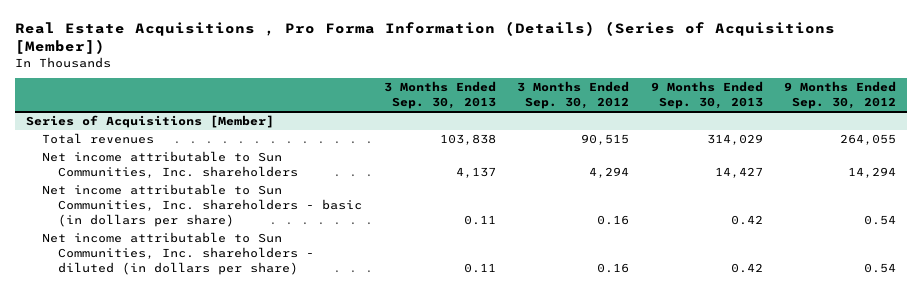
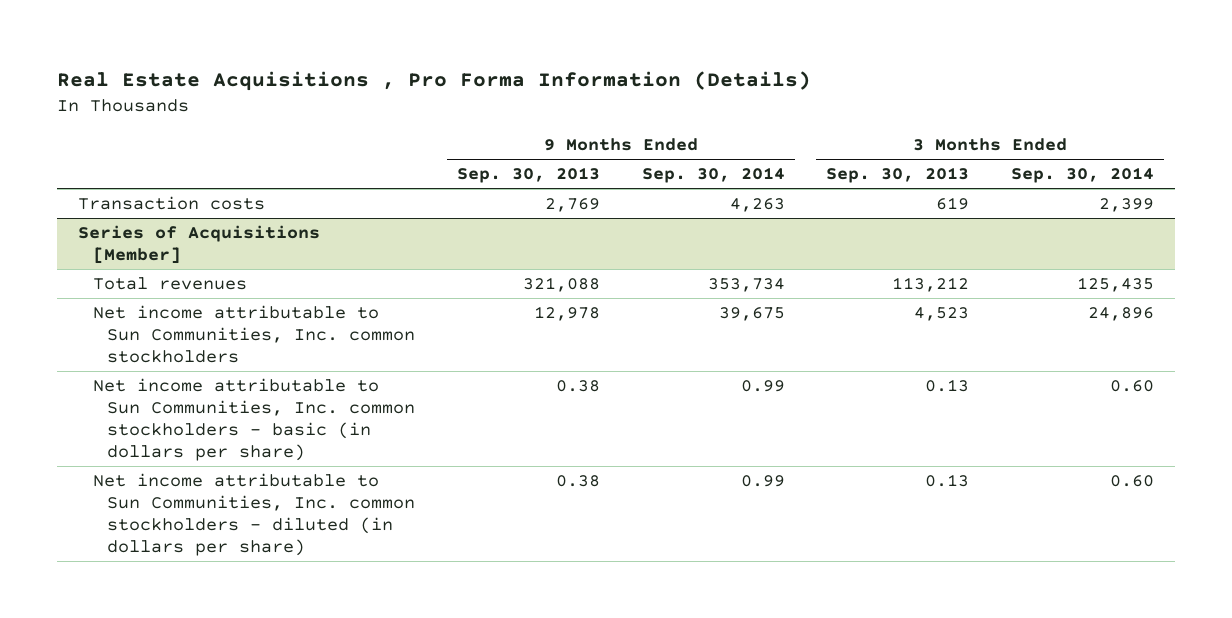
- Real Estate Acquisitions , Pro Forma Information (Details) (Series of Acquisitions [Member])
+ Real Estate Acquisitions , Pro Forma Information (Details)
- | 3 Months Ended Sep. 30, 2013 | 3 Months Ended Sep. 30, 2012 | 9 Months Ended Sep. 30, 2013 | 9 Months Ended Sep. 30, 2012
+ | 9 Months Ended Sep. 30, 2013 | 9 Months Ended Sep. 30, 2014 | 3 Months Ended Sep. 30, 2013 | 3 Months Ended Sep. 30, 2014
+ Transaction costs | 2,769 | 4,263 | 619 | 2,399
@ Series of Acquisitions [Member]
- Total revenues | 103,838 | 90,515 | 314,029 | 264,055
- Net income attributable to Sun Communities, Inc. shareholders | 4,137 | 4,294 | 14,427 | 14,294
- Net income attributable to Sun Communities, Inc. shareholders - basic (in dollars per share) | 0.11 | 0.16 | 0.42 | 0.54
- Net income attributable to Sun Communities, Inc. shareholders - diluted (in dollars per share) | 0.11 | 0.16 | 0.42 | 0.54
+ Total revenues | 321,088 | 353,734 | 113,212 | 125,435
+ Net income attributable to Sun Communities, Inc. common stockholders | 12,978 | 39,675 | 4,523 | 24,896
+ Net income attributable to Sun Communities, Inc. common stockholders - basic (in dollars per share) | 0.38 | 0.99 | 0.13 | 0.60
+ Net income attributable to Sun Communities, Inc. common stockholders - diluted (in dollars per share) | 0.38 | 0.99 | 0.13 | 0.60

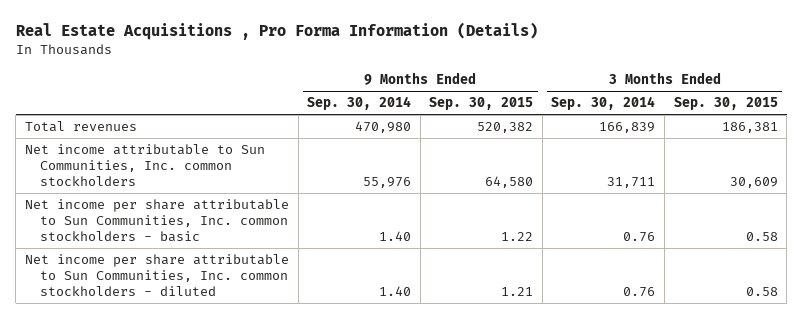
- | 9 Months Ended Sep. 30, 2013 | 9 Months Ended Sep. 30, 2014 | 3 Months Ended Sep. 30, 2013 | 3 Months Ended Sep. 30, 2014
+ | 9 Months Ended Sep. 30, 2014 | 9 Months Ended Sep. 30, 2015 | 3 Months Ended Sep. 30, 2014 | 3 Months Ended Sep. 30, 2015
- Transaction costs | 2,769 | 4,263 | 619 | 2,399
- Series of Acquisitions [Member]
- Total revenues | 321,088 | 353,734 | 113,212 | 125,435
- Net income attributable to Sun Communities, Inc. common stockholders | 12,978 | 39,675 | 4,523 | 24,896
- Net income attributable to Sun Communities, Inc. common stockholders - basic (in dollars per share) | 0.38 | 0.99 | 0.13 | 0.60
- Net income attributable to Sun Communities, Inc. common stockholders - diluted (in dollars per share) | 0.38 | 0.99 | 0.13 | 0.60
+ Total revenues | 470,980 | 520,382 | 166,839 | 186,381
+ Net income attributable to Sun Communities, Inc. common stockholders | 55,976 | 64,580 | 31,711 | 30,609
+ Net income per share attributable to Sun Communities, Inc. common stockholders - basic | 1.40 | 1.22 | 0.76 | 0.58
+ Net income per share attributable to Sun Communities, Inc. common stockholders - diluted | 1.40 | 1.21 | 0.76 | 0.58

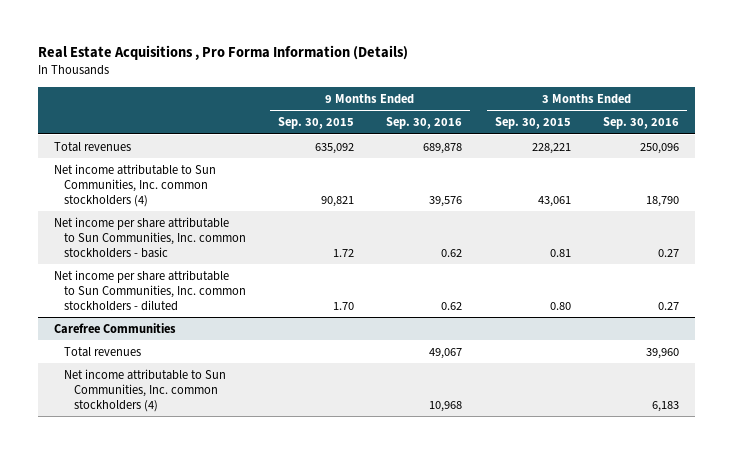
- | 9 Months Ended Sep. 30, 2014 | 9 Months Ended Sep. 30, 2015 | 3 Months Ended Sep. 30, 2014 | 3 Months Ended Sep. 30, 2015
+ | 9 Months Ended Sep. 30, 2015 | 9 Months Ended Sep. 30, 2016 | 3 Months Ended Sep. 30, 2015 | 3 Months Ended Sep. 30, 2016
- Total revenues | 470,980 | 520,382 | 166,839 | 186,381
- Net income attributable to Sun Communities, Inc. common stockholders | 55,976 | 64,580 | 31,711 | 30,609
- Net income per share attributable to Sun Communities, Inc. common stockholders - basic | 1.40 | 1.22 | 0.76 | 0.58
- Net income per share attributable to Sun Communities, Inc. common stockholders - diluted | 1.40 | 1.21 | 0.76 | 0.58
+ Total revenues | 635,092 | 689,878 | 228,221 | 250,096
+ Net income attributable to Sun Communities, Inc. common stockholders (4) | 90,821 | 39,576 | 43,061 | 18,790
+ Net income per share attributable to Sun Communities, Inc. common stockholders - basic | 1.72 | 0.62 | 0.81 | 0.27
+ Net income per share attributable to Sun Communities, Inc. common stockholders - diluted | 1.70 | 0.62 | 0.80 | 0.27
+ Carefree Communities
+ Total revenues | | 49,067 | | 39,960
+ Net income attributable to Sun Communities, Inc. common stockholders (4) | | 10,968 | | 6,183

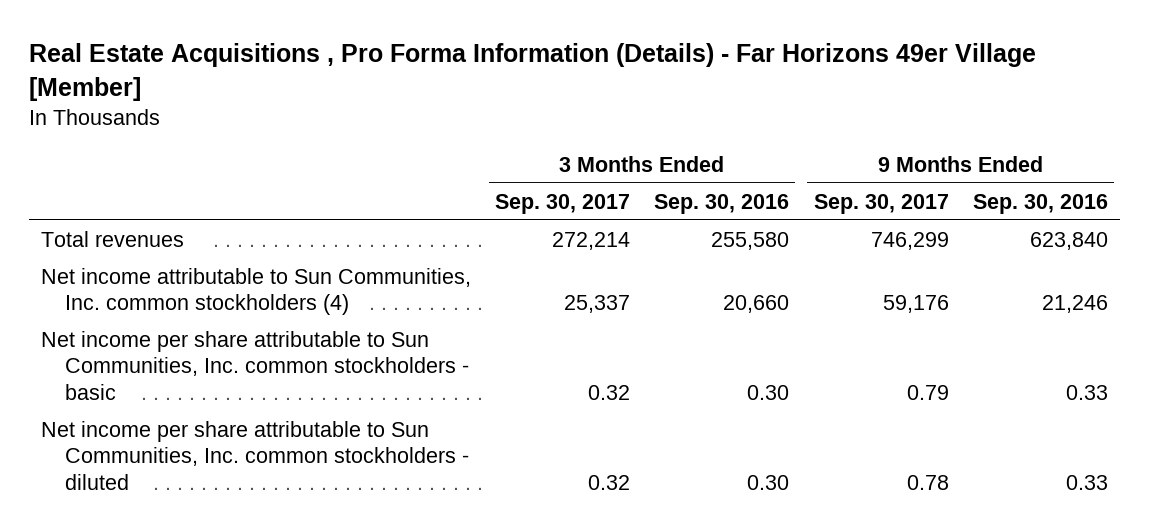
- Real Estate Acquisitions , Pro Forma Information (Details)
+ Real Estate Acquisitions , Pro Forma Information (Details) - Far Horizons 49er Village [Member]
- | 9 Months Ended Sep. 30, 2015 | 9 Months Ended Sep. 30, 2016 | 3 Months Ended Sep. 30, 2015 | 3 Months Ended Sep. 30, 2016
+ | 3 Months Ended Sep. 30, 2017 | 3 Months Ended Sep. 30, 2016 | 9 Months Ended Sep. 30, 2017 | 9 Months Ended Sep. 30, 2016
- Total revenues | 635,092 | 689,878 | 228,221 | 250,096
- Net income attributable to Sun Communities, Inc. common stockholders (4) | 90,821 | 39,576 | 43,061 | 18,790
- Net income per share attributable to Sun Communities, Inc. common stockholders - basic | 1.72 | 0.62 | 0.81 | 0.27
- Net income per share attributable to Sun Communities, Inc. common stockholders - diluted | 1.70 | 0.62 | 0.80 | 0.27
- Carefree Communities
- Total revenues | | 49,067 | | 39,960
- Net income attributable to Sun Communities, Inc. common stockholders (4) | | 10,968 | | 6,183
+ Total revenues | 272,214 | 255,580 | 746,299 | 623,840
+ Net income attributable to Sun Communities, Inc. common stockholders (4) | 25,337 | 20,660 | 59,176 | 21,246
+ Net income per share attributable to Sun Communities, Inc. common stockholders - basic | 0.32 | 0.30 | 0.79 | 0.33
+ Net income per share attributable to Sun Communities, Inc. common stockholders - diluted | 0.32 | 0.30 | 0.78 | 0.33

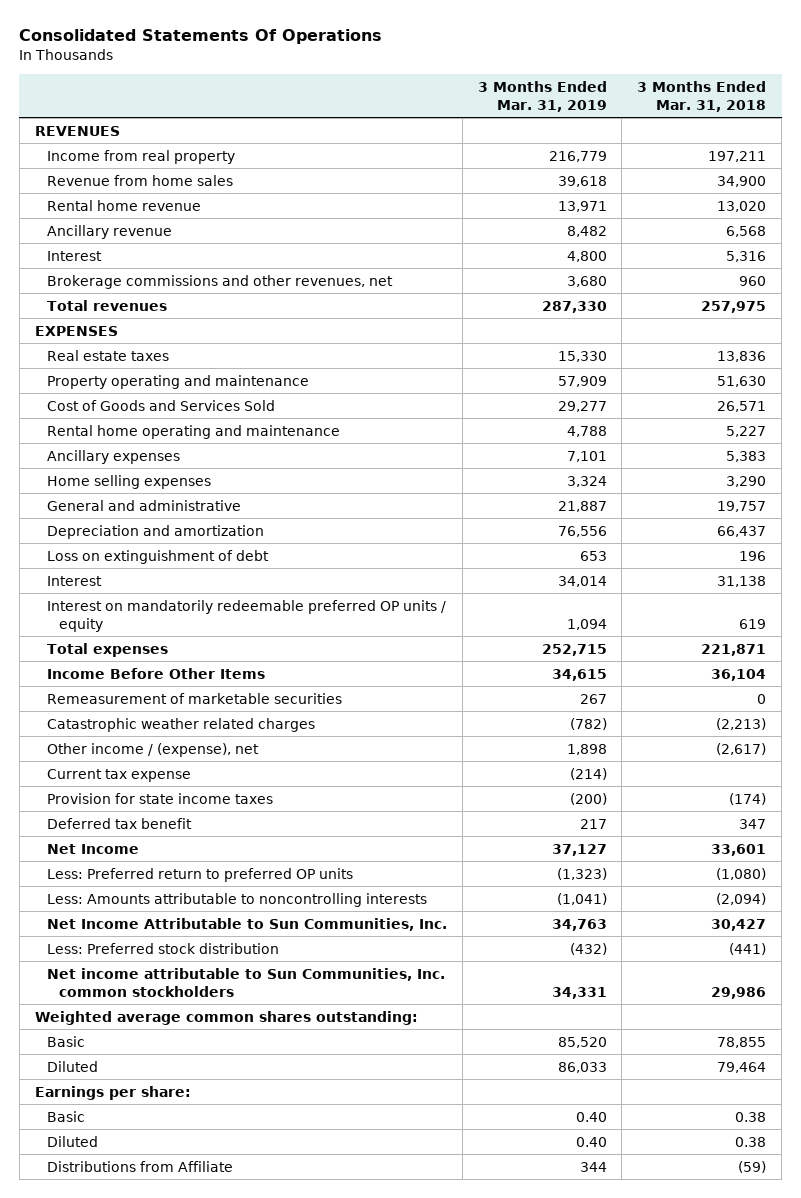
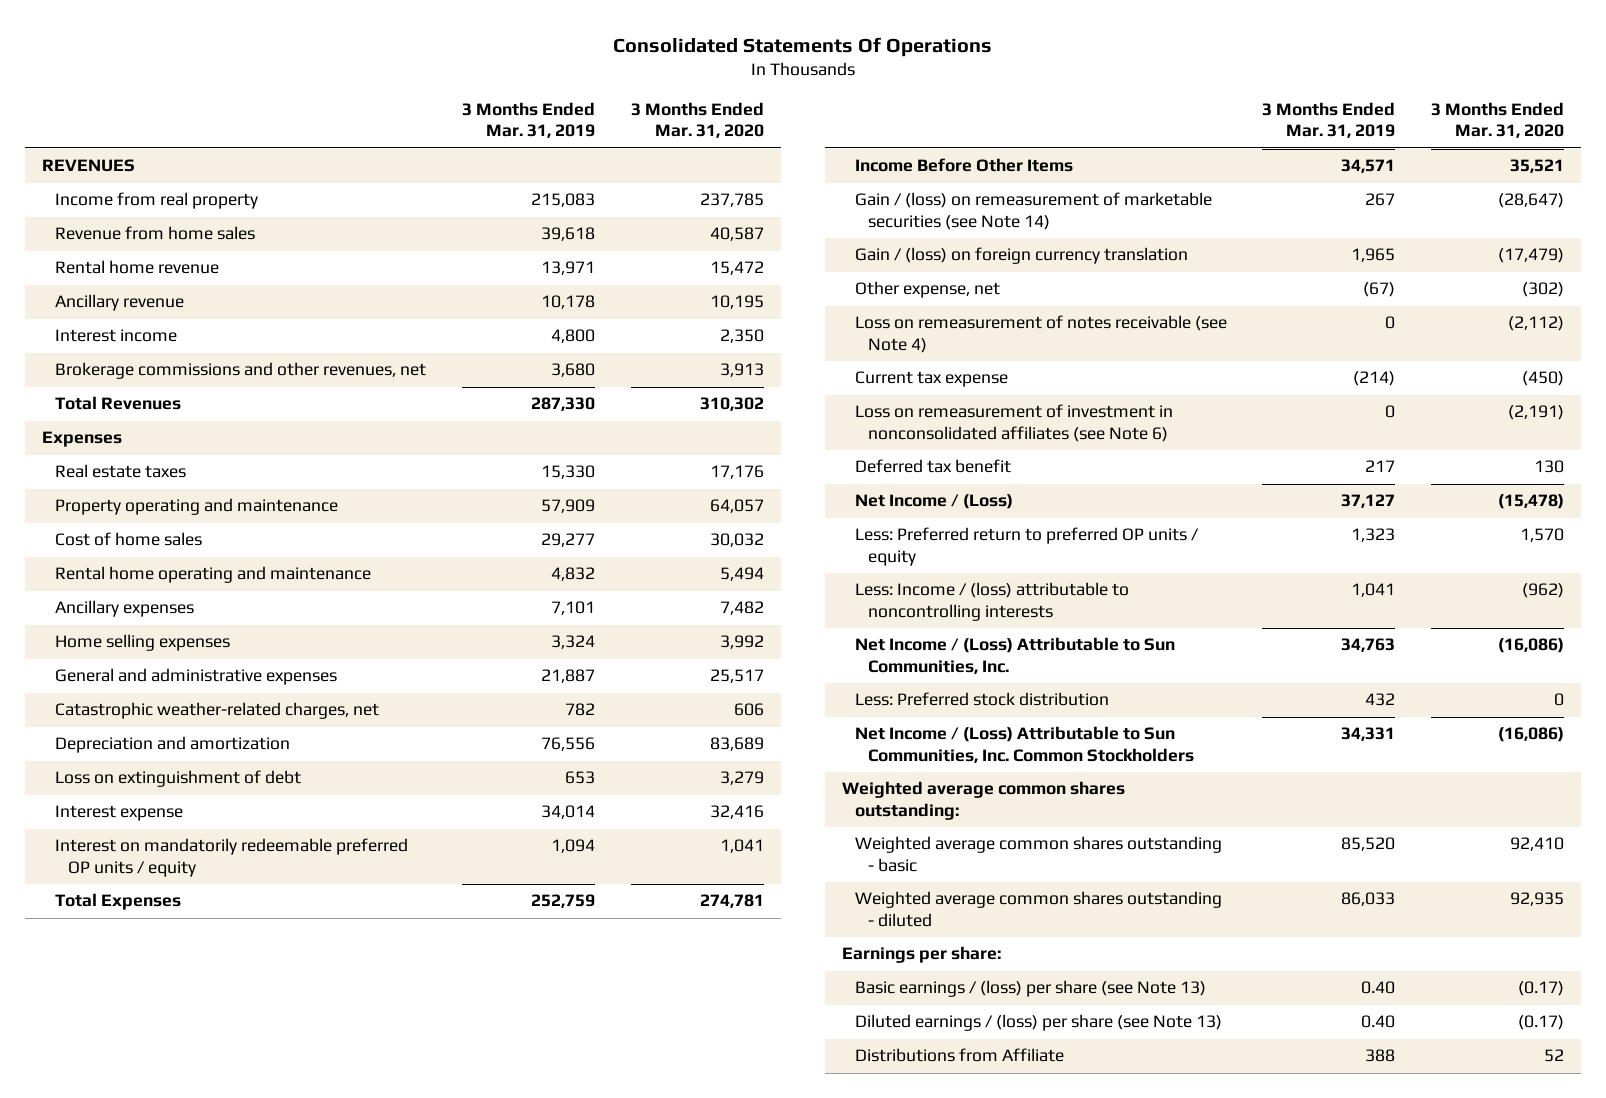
- | 3 Months Ended Mar. 31, 2019 | 3 Months Ended Mar. 31, 2018
+ | 3 Months Ended Mar. 31, 2019 | 3 Months Ended Mar. 31, 2020
- Income from real property | 216,779 | 197,211
+ Income from real property | 215,083 | 237,785
- Ancillary revenue | 8,482 | 6,568
- Interest | 4,800 | 5,316
+ Ancillary revenue | 10,178 | 10,195
+ Interest income | 4,800 | 2,350
- Total revenues | 287,330 | 257,975
- EXPENSES
+ Total Revenues | 287,330 | 310,302
+ Expenses
- Cost of Goods and Services Sold | 29,277 | 26,571
- Rental home operating and maintenance | 4,788 | 5,227
+ Cost of home sales | 29,277 | 30,032
+ Rental home operating and maintenance | 4,832 | 5,494
- General and administrative | 21,887 | 19,757
+ General and administrative expenses | 21,887 | 25,517
+ Catastrophic weather-related charges, net | 782 | 606
- Interest | 34,014 | 31,138
+ Interest expense | 34,014 | 32,416
- Total expenses | 252,715 | 221,871
- Income Before Other Items | 34,615 | 36,104
- Remeasurement of marketable securities | 267 | 0
- Catastrophic weather related charges | (782) | (2,213)
- Other income / (expense), net | 1,898 | (2,617)
+ Total Expenses | 252,759 | 274,781
+ Income Before Other Items | 34,571 | 35,521
+ Gain / (loss) on remeasurement of marketable securities (see Note 14) | 267 | (28,647)
+ Gain / (loss) on foreign currency translation | 1,965 | (17,479)
+ Other expense, net | (67) | (302)
+ Loss on remeasurement of notes receivable (see Note 4) | 0 | (2,112)
- Provision for state income taxes | (200) | (174)
+ Loss on remeasurement of investment in nonconsolidated affiliates (see Note 6) | 0 | (2,191)
- Net Income | 37,127 | 33,601
- Less: Preferred return to preferred OP units | (1,323) | (1,080)
- Less: Amounts attributable to noncontrolling interests | (1,041) | (2,094)
- Net Income Attributable to Sun Communities, Inc. | 34,763 | 30,427
- Less: Preferred stock distribution | (432) | (441)
- Net income attributable to Sun Communities, Inc. common stockholders | 34,331 | 29,986
+ Net Income / (Loss) | 37,127 | (15,478)
+ Less: Preferred return to preferred OP units / equity | 1,323 | 1,570
+ Less: Income / (loss) attributable to noncontrolling interests | 1,041 | (962)
+ Net Income / (Loss) Attributable to Sun Communities, Inc. | 34,763 | (16,086)
+ Less: Preferred stock distribution | 432 | 0
+ Net Income / (Loss) Attributable to Sun Communities, Inc. Common Stockholders | 34,331 | (16,086)
- Basic | 85,520 | 78,855
- Diluted | 86,033 | 79,464
+ Weighted average common shares outstanding - basic | 85,520 | 92,410
+ Weighted average common shares outstanding - diluted | 86,033 | 92,935
- Basic | 0.40 | 0.38
- Diluted | 0.40 | 0.38
- Distributions from Affiliate | 344 | (59)
+ Basic earnings / (loss) per share (see Note 13) | 0.40 | (0.17)
+ Diluted earnings / (loss) per share (see Note 13) | 0.40 | (0.17)
+ Distributions from Affiliate | 388 | 52

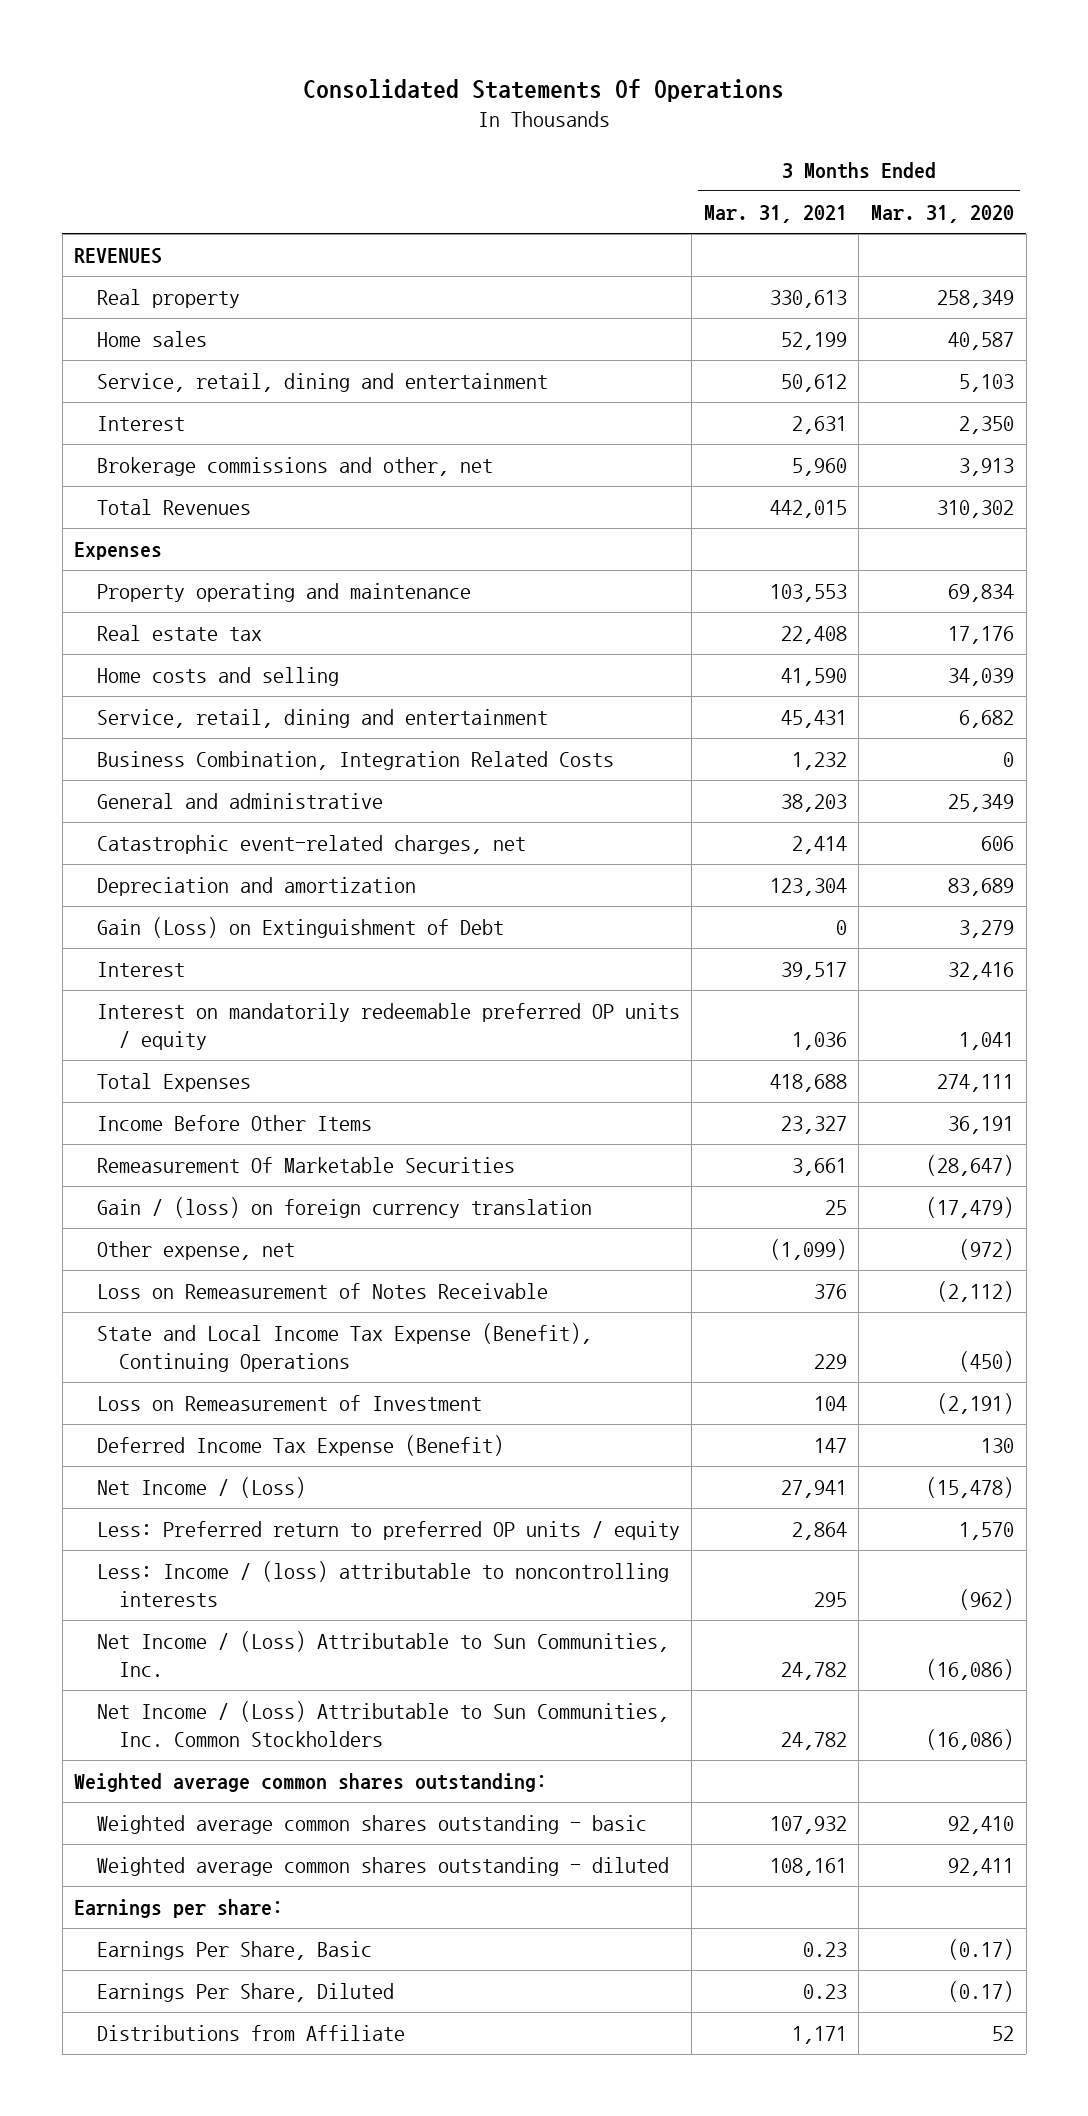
- | 3 Months Ended Mar. 31, 2019 | 3 Months Ended Mar. 31, 2020
+ | 3 Months Ended Mar. 31, 2021 | 3 Months Ended Mar. 31, 2020
- Income from real property | 215,083 | 237,785
- Revenue from home sales | 39,618 | 40,587
- Rental home revenue | 13,971 | 15,472
- Ancillary revenue | 10,178 | 10,195
- Interest income | 4,800 | 2,350
- Brokerage commissions and other revenues, net | 3,680 | 3,913
+ Real property | 330,613 | 258,349
+ Home sales | 52,199 | 40,587
+ Service, retail, dining and entertainment | 50,612 | 5,103
+ Interest | 2,631 | 2,350
+ Brokerage commissions and other, net | 5,960 | 3,913
- Real estate taxes | 15,330 | 17,176
- Property operating and maintenance | 57,909 | 64,057
- Cost of home sales | 29,277 | 30,032
- Rental home operating and maintenance | 4,832 | 5,494
- Ancillary expenses | 7,101 | 7,482
- Home selling expenses | 3,324 | 3,992
- General and administrative expenses | 21,887 | 25,517
- Catastrophic weather-related charges, net | 782 | 606
+ Property operating and maintenance | 103,553 | 69,834
+ Real estate tax | 22,408 | 17,176
+ Home costs and selling | 41,590 | 34,039
+ Service, retail, dining and entertainment | 45,431 | 6,682
+ Business Combination, Integration Related Costs | 1,232 | 0
+ General and administrative | 38,203 | 25,349
+ Catastrophic event-related charges, net | 2,414 | 606
- Loss on extinguishment of debt | 653 | 3,279
- Interest expense | 34,014 | 32,416
+ Gain (Loss) on Extinguishment of Debt | 0 | 3,279
+ Interest | 39,517 | 32,416
- Total Expenses | 252,759 | 274,781
- Income Before Other Items | 34,571 | 35,521
- Gain / (loss) on remeasurement of marketable securities (see Note 14) | 267 | (28,647)
+ Total Expenses | 418,688 | 274,111
+ Income Before Other Items | 23,327 | 36,191
+ Remeasurement Of Marketable Securities | 3,661 | (28,647)
- Other expense, net | (67) | (302)
- Loss on remeasurement of notes receivable (see Note 4) | 0 | (2,112)
- Current tax expense | (214) | (450)
- Loss on remeasurement of investment in nonconsolidated affiliates (see Note 6) | 0 | (2,191)
- Deferred tax benefit | 217 | 130
+ Other expense, net | (1,099) | (972)
+ Loss on Remeasurement of Notes Receivable | 376 | (2,112)
+ State and Local Income Tax Expense (Benefit), Continuing Operations | 229 | (450)
+ Loss on Remeasurement of Investment | 104 | (2,191)
+ Deferred Income Tax Expense (Benefit) | 147 | 130
- Less: Preferred stock distribution | 432 | 0
- Weighted average common shares outstanding - diluted | 86,033 | 92,935
+ Weighted average common shares outstanding - diluted | 108,161 | 92,411
- Basic earnings / (loss) per share (see Note 13) | 0.40 | (0.17)
- Diluted earnings / (loss) per share (see Note 13) | 0.40 | (0.17)
+ Earnings Per Share, Basic | 0.23 | (0.17)
+ Earnings Per Share, Diluted | 0.23 | (0.17)

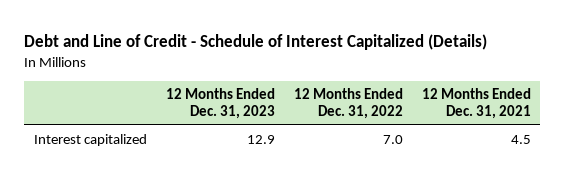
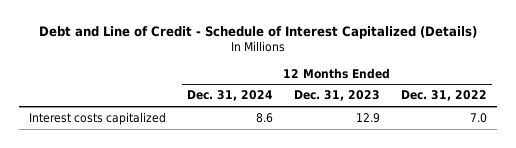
- | 12 Months Ended Dec. 31, 2023 | 12 Months Ended Dec. 31, 2022 | 12 Months Ended Dec. 31, 2021
+ | 12 Months Ended Dec. 31, 2024 | 12 Months Ended Dec. 31, 2023 | 12 Months Ended Dec. 31, 2022
- Interest capitalized | 12.9 | 7.0 | 4.5
+ Interest costs capitalized | 8.6 | 12.9 | 7.0

